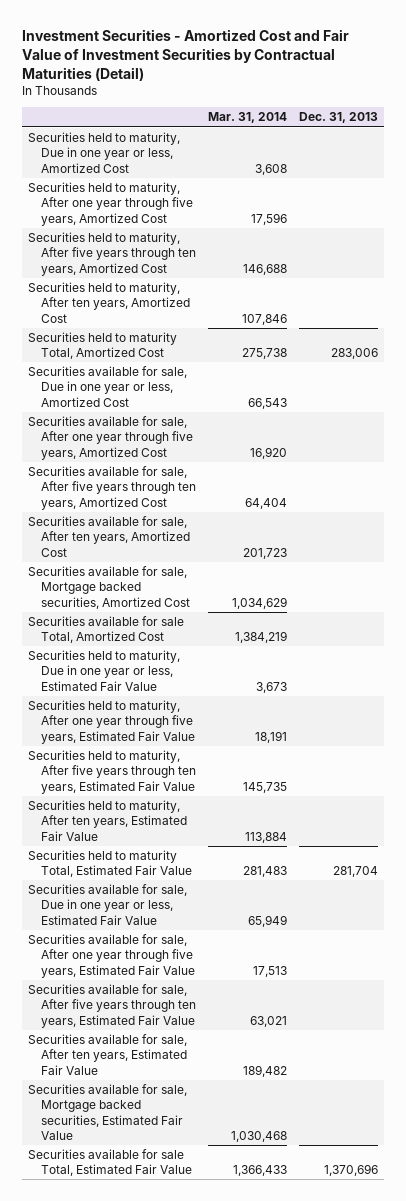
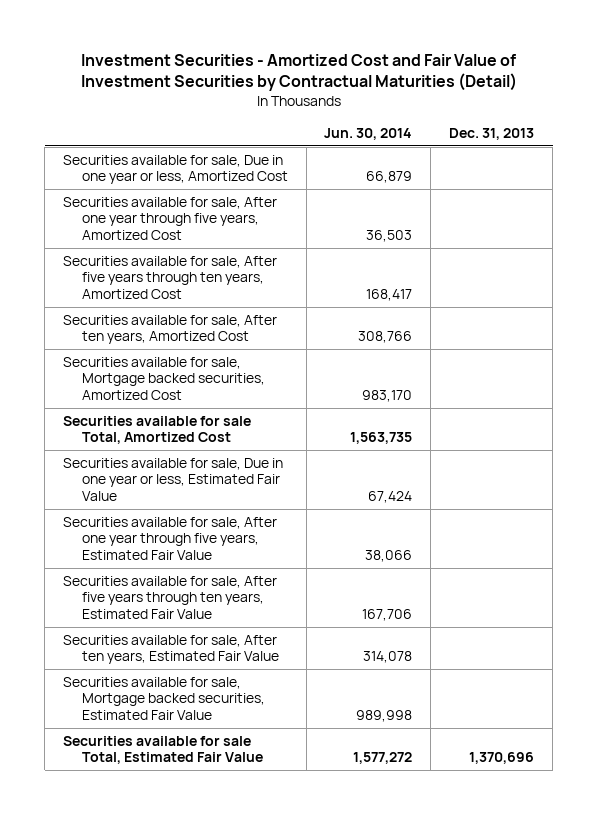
- | Mar. 31, 2014 | Dec. 31, 2013
+ | Jun. 30, 2014 | Dec. 31, 2013
- Securities held to maturity, Due in one year or less, Amortized Cost | 3,608 |
- Securities held to maturity, After one year through five years, Amortized Cost | 17,596 |
- Securities held to maturity, After five years through ten years, Amortized Cost | 146,688 |
- Securities held to maturity, After ten years, Amortized Cost | 107,846 |
- Securities held to maturity Total, Amortized Cost | 275,738 | 283,006
- Securities held to maturity, Due in one year or less, Estimated Fair Value | 3,673 |
- Securities held to maturity, After one year through five years, Estimated Fair Value | 18,191 |
- Securities held to maturity, After five years through ten years, Estimated Fair Value | 145,735 |
- Securities held to maturity, After ten years, Estimated Fair Value | 113,884 |
- Securities held to maturity Total, Estimated Fair Value | 281,483 | 281,704

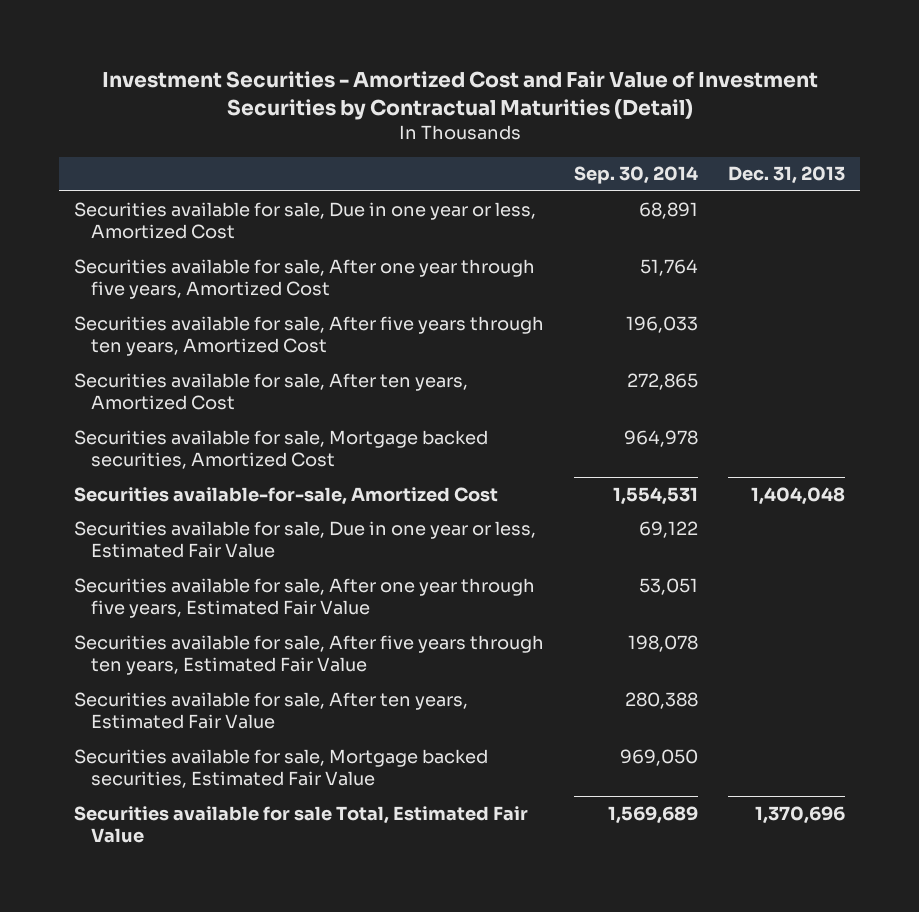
- | Jun. 30, 2014 | Dec. 31, 2013
+ | Sep. 30, 2014 | Dec. 31, 2013
- Securities available for sale Total, Amortized Cost | 1,563,735 |
+ Securities available-for-sale, Amortized Cost | 1,554,531 | 1,404,048

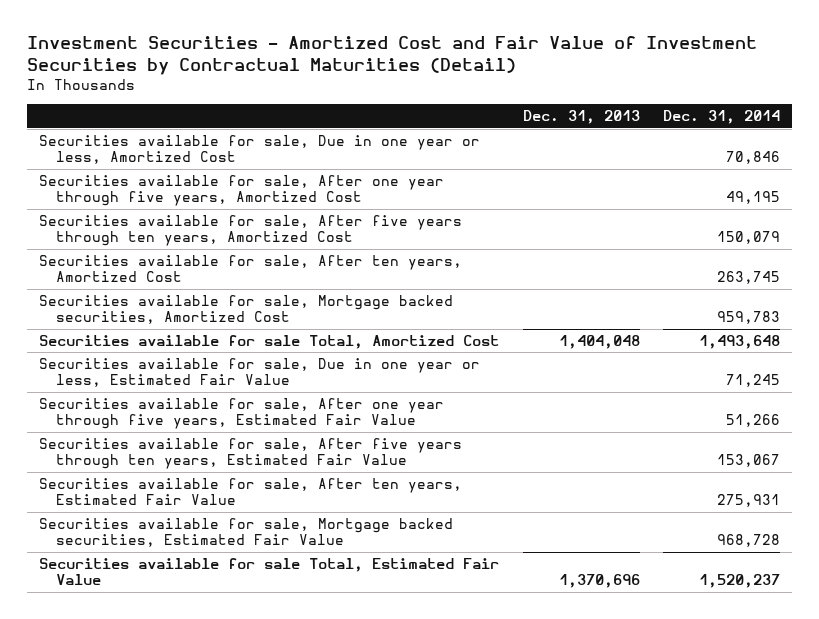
- | Sep. 30, 2014 | Dec. 31, 2013
+ | Dec. 31, 2013 | Dec. 31, 2014
- Securities available-for-sale, Amortized Cost | 1,554,531 | 1,404,048
+ Securities available for sale Total, Amortized Cost | 1,404,048 | 1,493,648

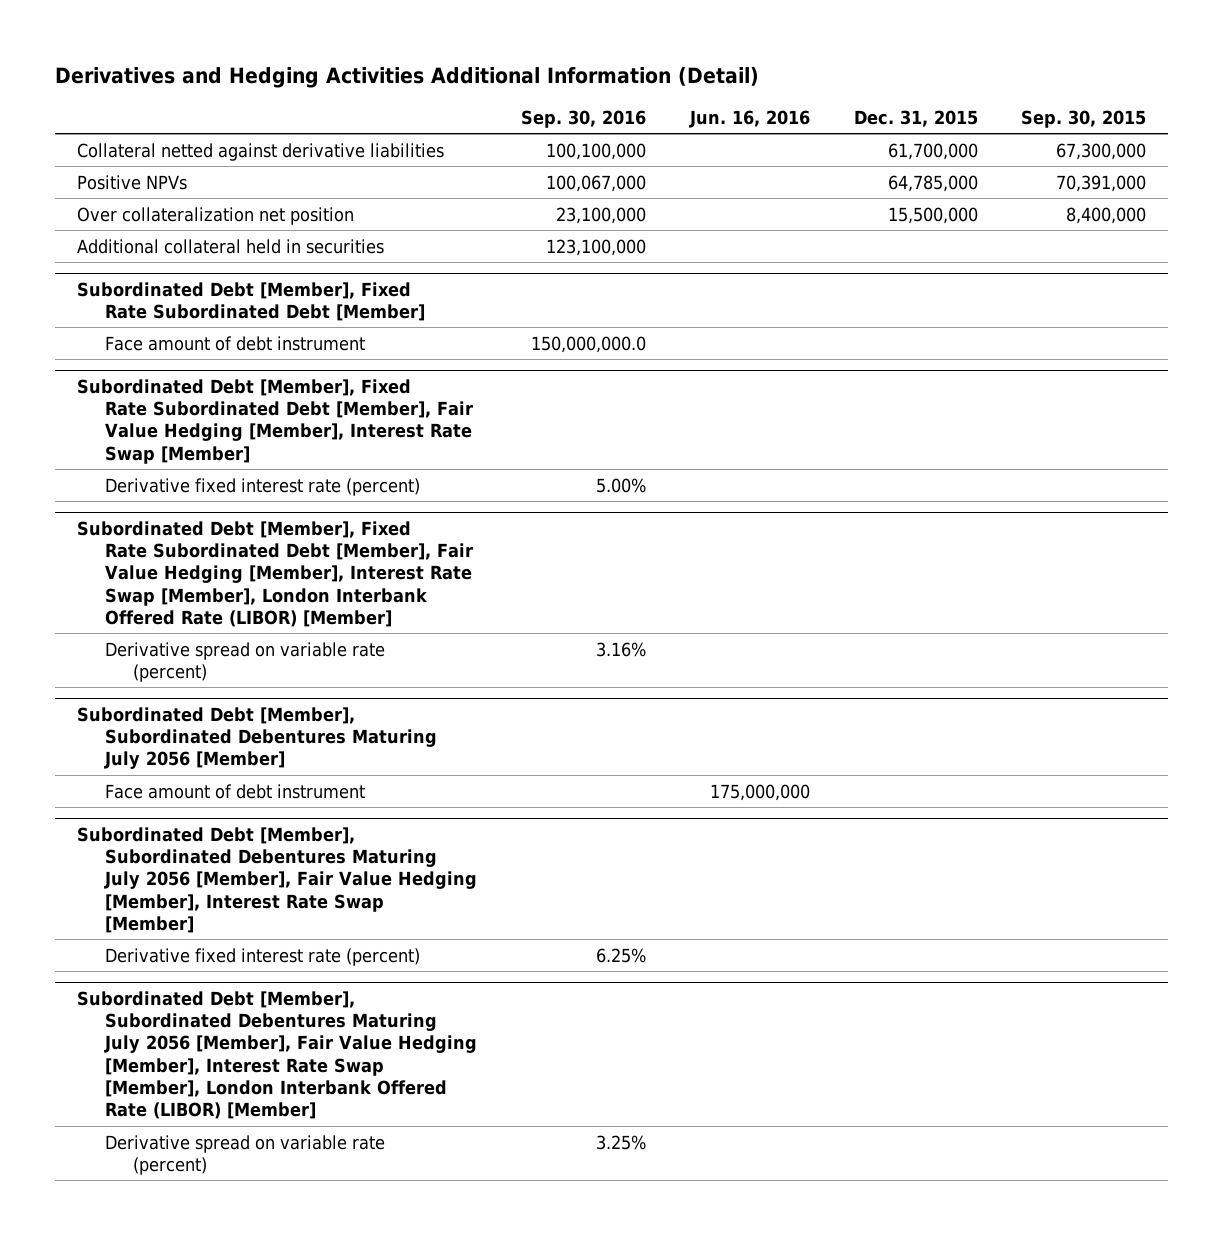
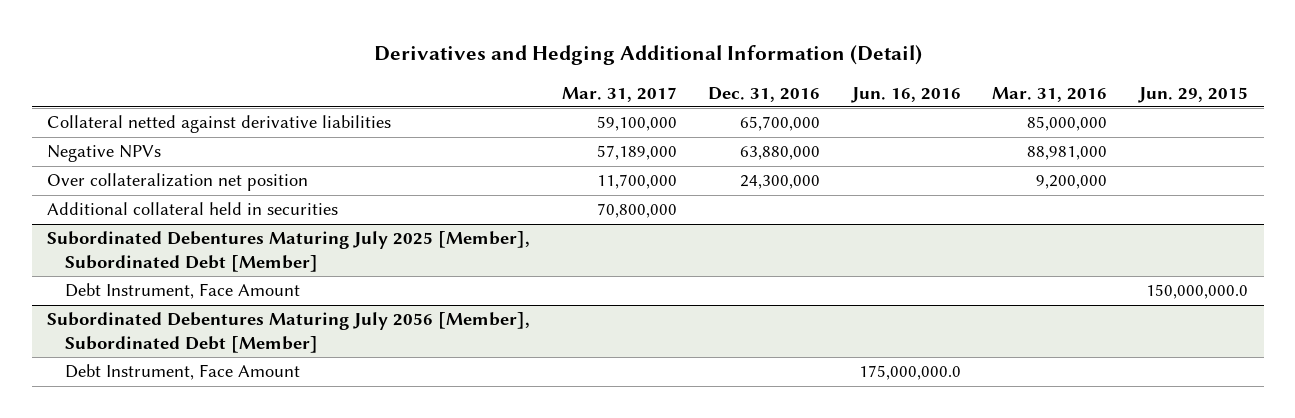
- Derivatives and Hedging Activities Additional Information (Detail)
+ Derivatives and Hedging Additional Information (Detail)
- | Sep. 30, 2016 | Jun. 16, 2016 | Dec. 31, 2015 | Sep. 30, 2015
+ | Mar. 31, 2017 | Dec. 31, 2016 | Jun. 16, 2016 | Mar. 31, 2016 | Jun. 29, 2015
- Positive NPVs | 100,067,000 | | 64,785,000 | 70,391,000
+ Negative NPVs | 57,189,000 | 63,880,000 | | 88,981,000 |
- Subordinated Debt [Member], Fixed Rate Subordinated Debt [Member]
- Face amount of debt instrument | 150,000,000.0 | | |
- Subordinated Debt [Member], Fixed Rate Subordinated Debt [Member], Fair Value Hedging [Member], Interest Rate Swap [Member]
- Derivative fixed interest rate (percent) | 5.00% | | |
- Subordinated Debt [Member], Fixed Rate Subordinated Debt [Member], Fair Value Hedging [Member], Interest Rate Swap [Member], London Interbank Offered Rate (LIBOR) [Member]
- Derivative spread on variable rate (percent) | 3.16% | | |
- Subordinated Debt [Member], Subordinated Debentures Maturing July 2056 [Member]
- Face amount of debt instrument | | 175,000,000 | |
- Subordinated Debt [Member], Subordinated Debentures Maturing July 2056 [Member], Fair Value Hedging [Member], Interest Rate Swap [Member]
- Derivative fixed interest rate (percent) | 6.25% | | |
- Subordinated Debt [Member], Subordinated Debentures Maturing July 2056 [Member], Fair Value Hedging [Member], Interest Rate Swap [Member], London Interbank Offered Rate (LIBOR) [Member]
- Derivative spread on variable rate (percent) | 3.25% | | |
+ Subordinated Debentures Maturing July 2025 [Member], Subordinated Debt [Member]
+ Debt Instrument, Face Amount | | | | | 150,000,000.0
+ Subordinated Debentures Maturing July 2056 [Member], Subordinated Debt [Member]
+ Debt Instrument, Face Amount | | | 175,000,000.0 | |

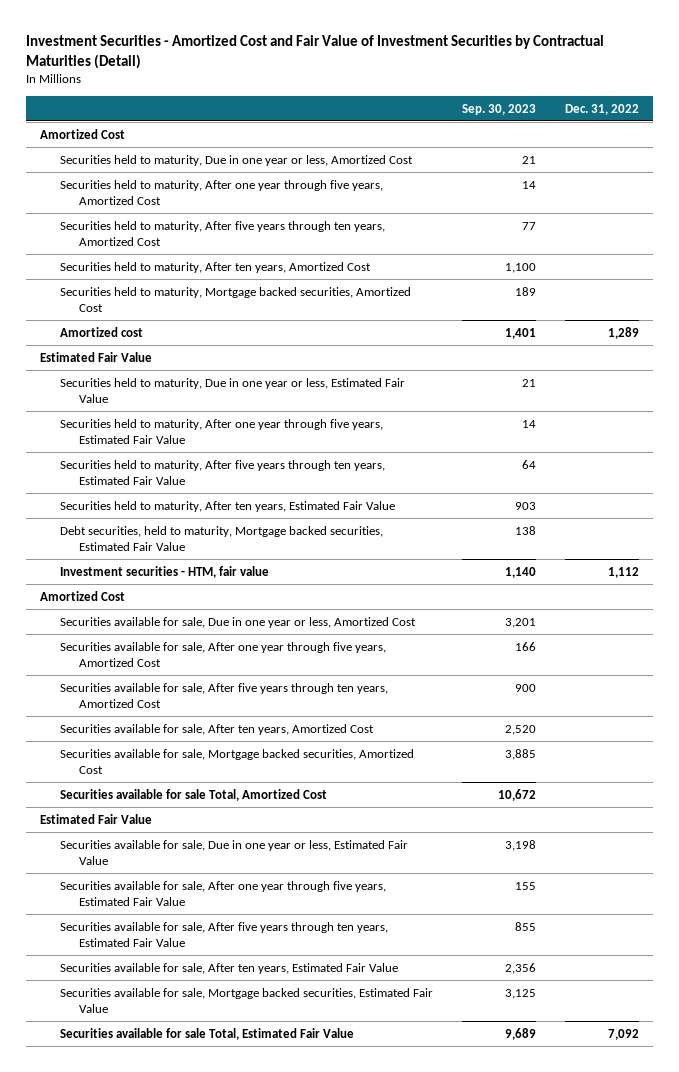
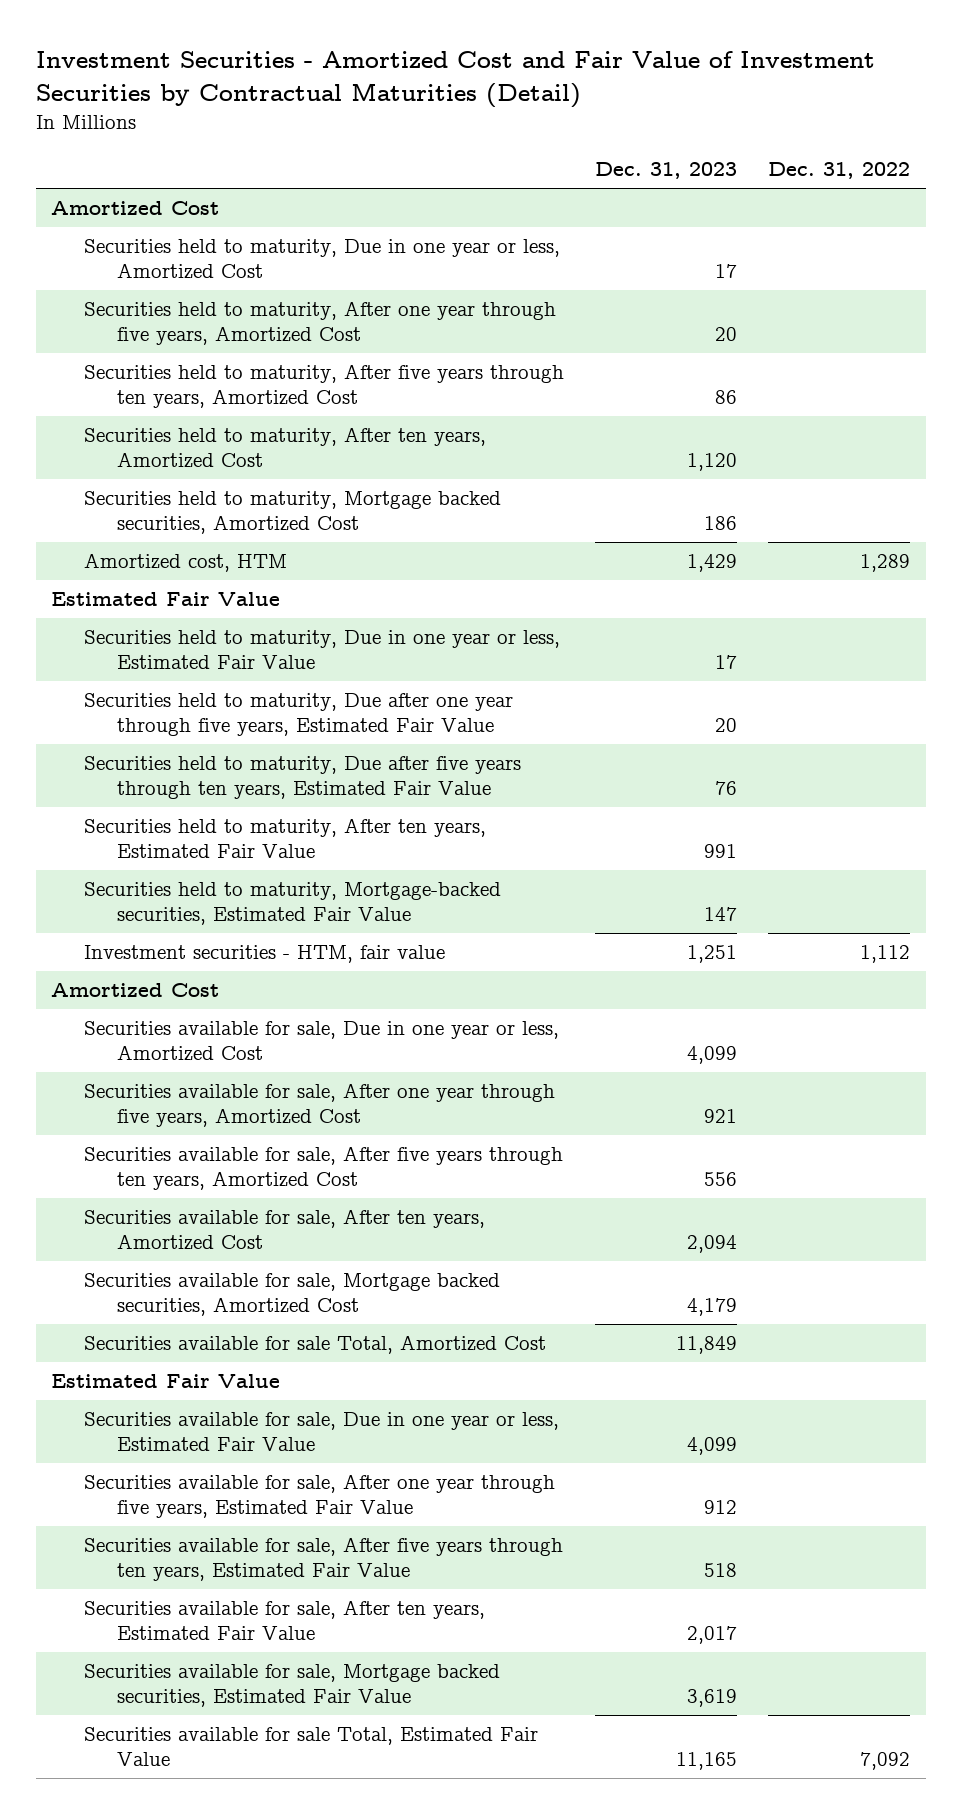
- | Sep. 30, 2023 | Dec. 31, 2022
+ | Dec. 31, 2023 | Dec. 31, 2022
- Amortized cost | 1,401 | 1,289
+ Amortized cost, HTM | 1,429 | 1,289
- Securities held to maturity, After one year through five years, Estimated Fair Value | 14 |
- Securities held to maturity, After five years through ten years, Estimated Fair Value | 64 |
+ Securities held to maturity, Due after one year through five years, Estimated Fair Value | 20 |
+ Securities held to maturity, Due after five years through ten years, Estimated Fair Value | 76 |
- Debt securities, held to maturity, Mortgage backed securities, Estimated Fair Value | 138 |
+ Securities held to maturity, Mortgage-backed securities, Estimated Fair Value | 147 |

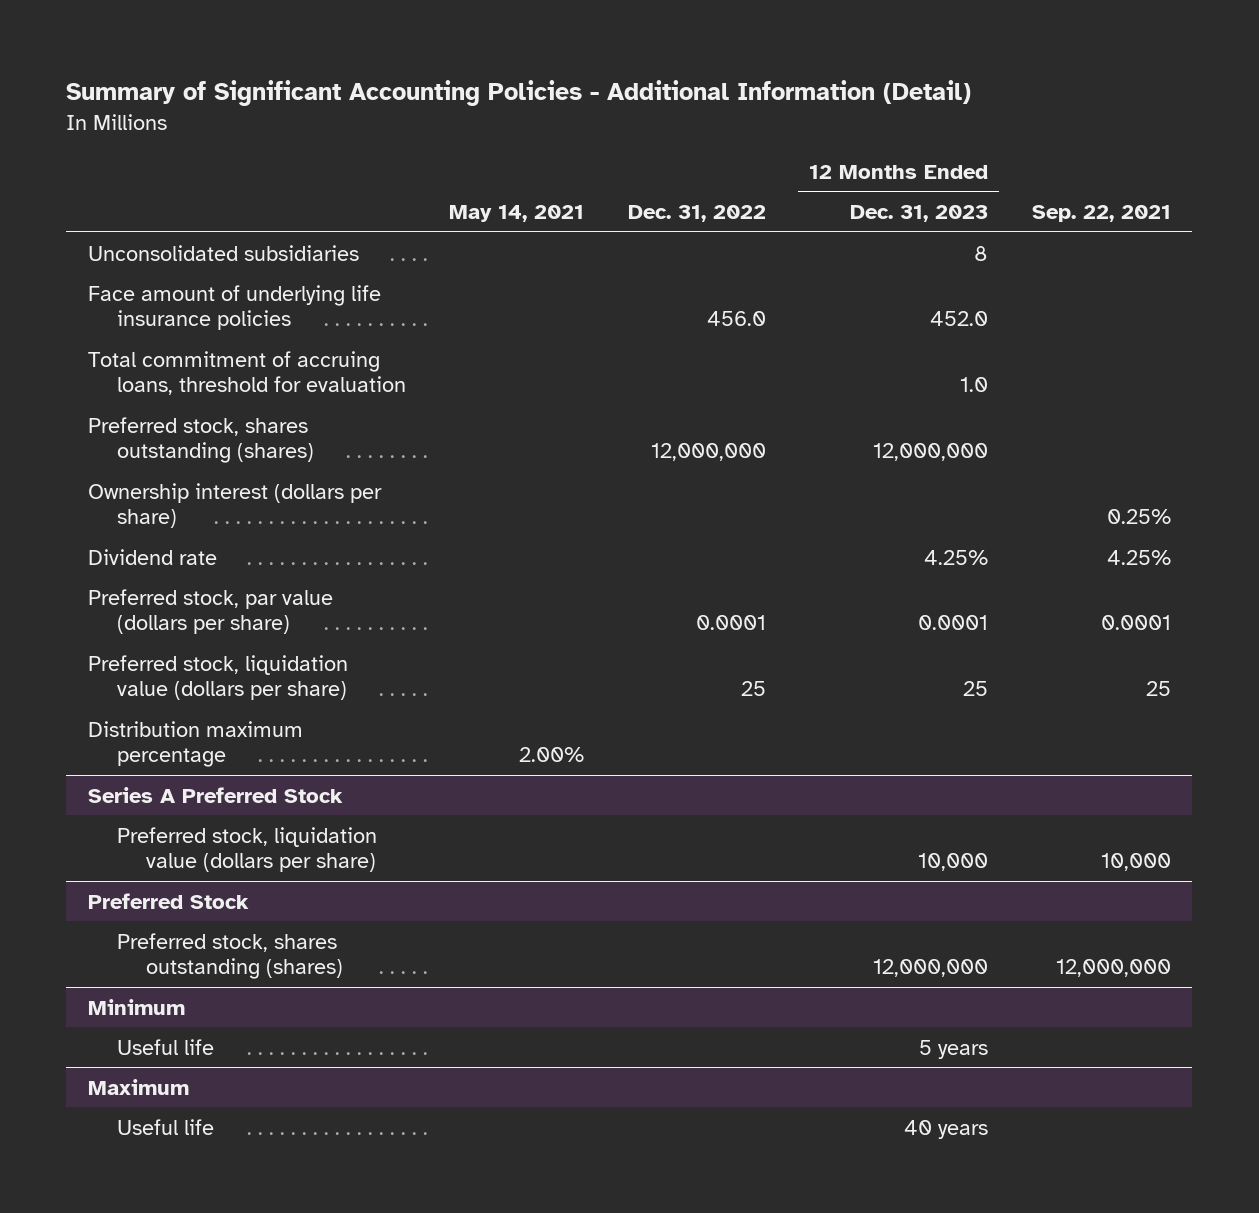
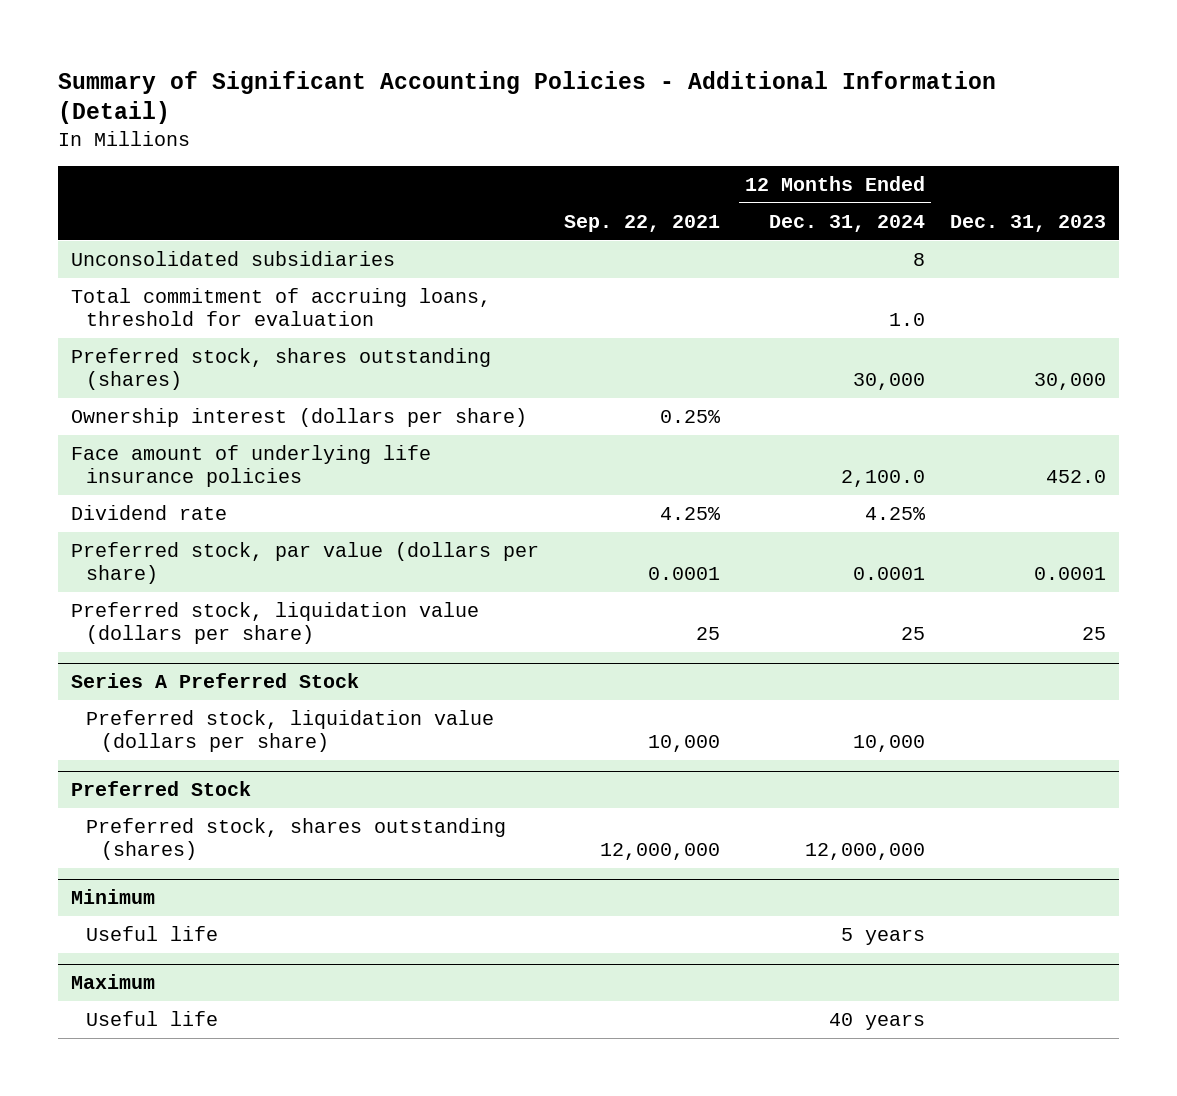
- | May 14, 2021 | Dec. 31, 2022 | 12 Months Ended Dec. 31, 2023 | Sep. 22, 2021
+ | Sep. 22, 2021 | 12 Months Ended Dec. 31, 2024 | Dec. 31, 2023
moved down: Face amount of underlying life insurance policies | | 2,100.0 | 452.0
- Distribution maximum percentage | 2.00% | | |

